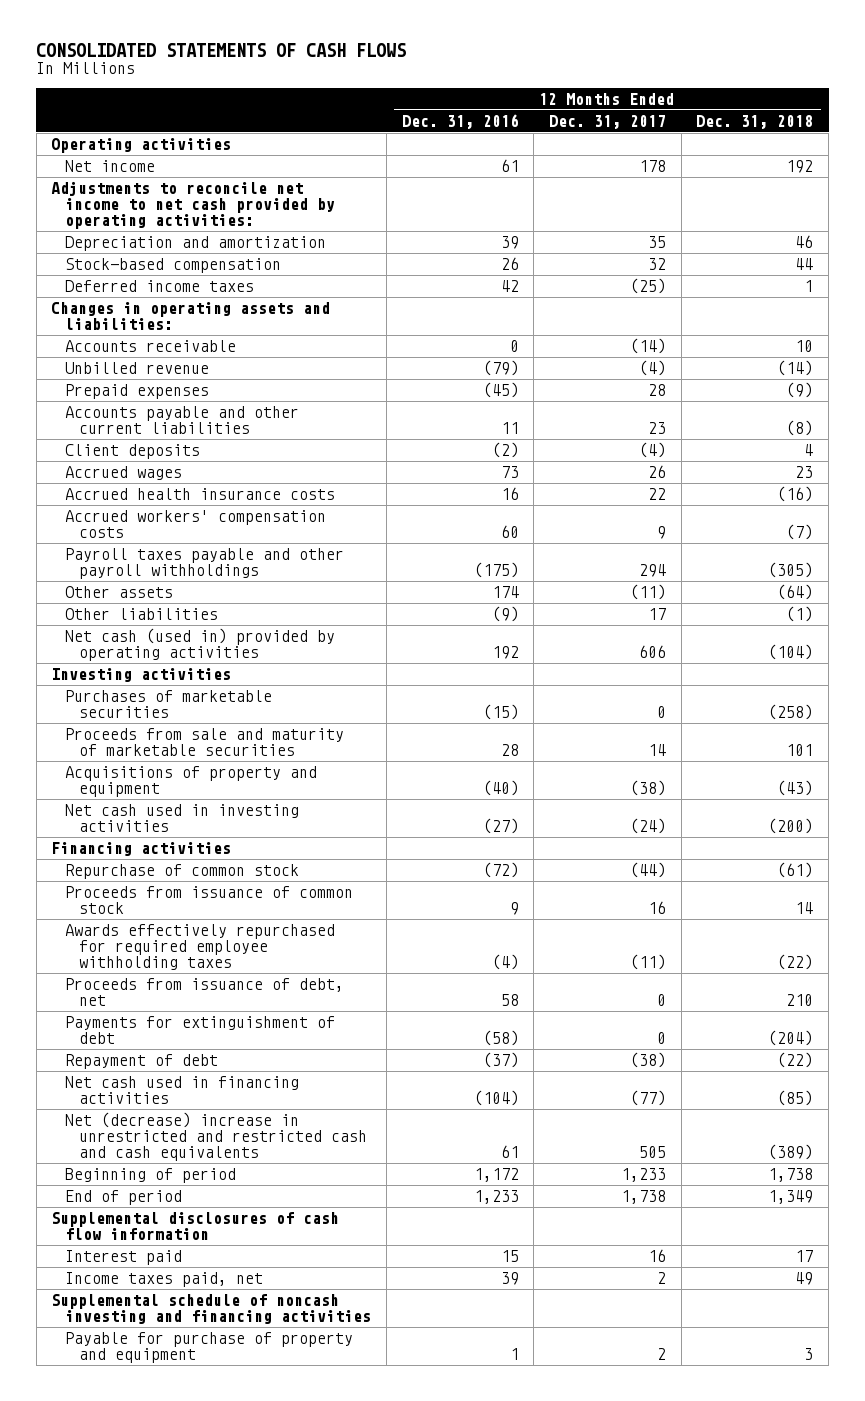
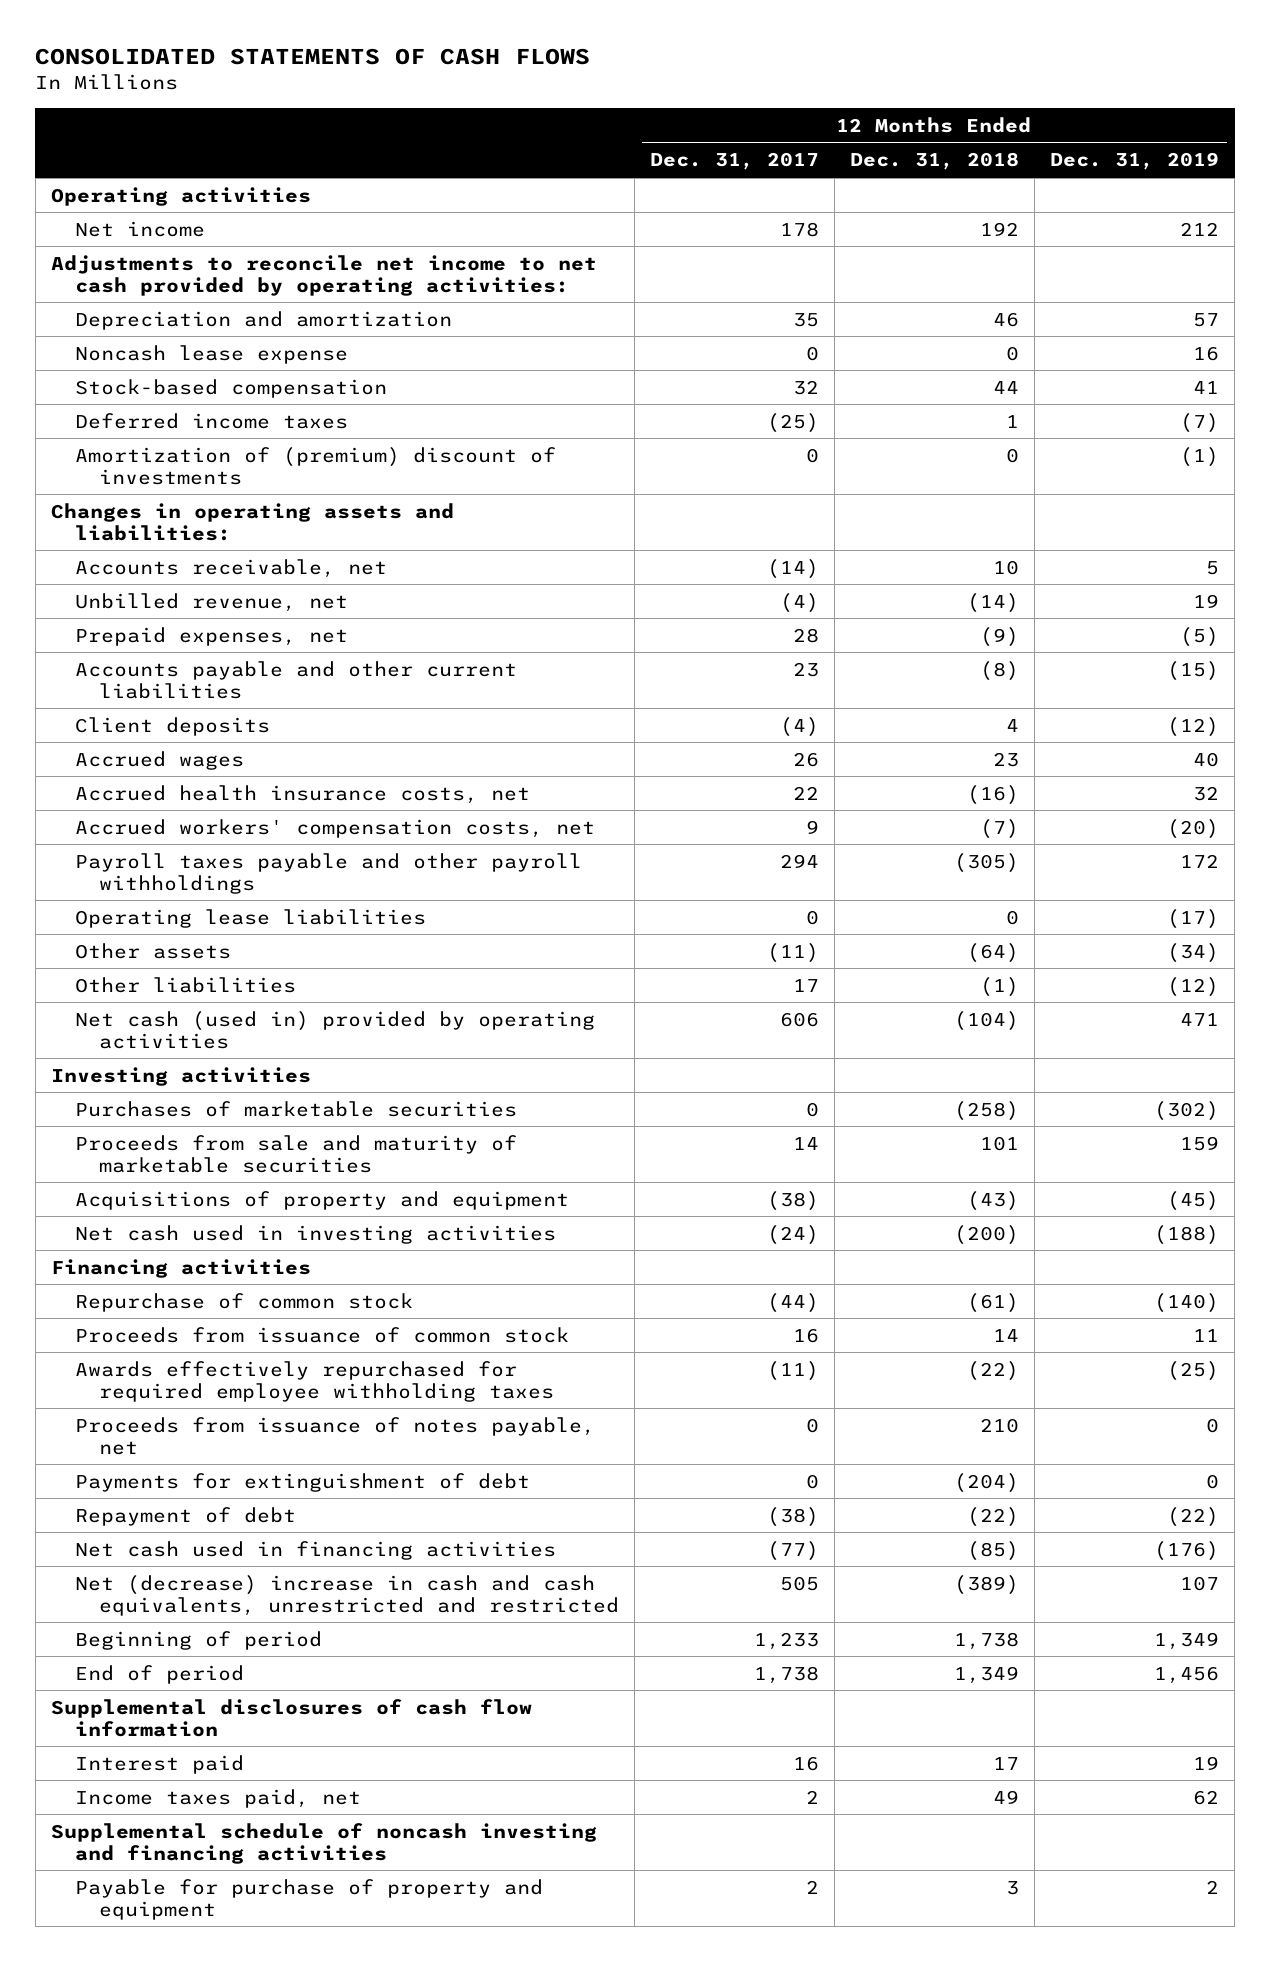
- | 12 Months Ended Dec. 31, 2016 | 12 Months Ended Dec. 31, 2017 | 12 Months Ended Dec. 31, 2018
+ | 12 Months Ended Dec. 31, 2017 | 12 Months Ended Dec. 31, 2018 | 12 Months Ended Dec. 31, 2019
+ Noncash lease expense | 0 | 0 | 16
+ Amortization of (premium) discount of investments | 0 | 0 | (1)
- Accounts receivable | 0 | (14) | 10
- Unbilled revenue | (79) | (4) | (14)
- Prepaid expenses | (45) | 28 | (9)
+ Accounts receivable, net | (14) | 10 | 5
+ Unbilled revenue, net | (4) | (14) | 19
+ Prepaid expenses, net | 28 | (9) | (5)
- Accrued health insurance costs | 16 | 22 | (16)
- Accrued workers' compensation costs | 60 | 9 | (7)
+ Accrued health insurance costs, net | 22 | (16) | 32
+ Accrued workers' compensation costs, net | 9 | (7) | (20)
+ Operating lease liabilities | 0 | 0 | (17)
- Proceeds from issuance of debt, net | 58 | 0 | 210
+ Proceeds from issuance of notes payable, net | 0 | 210 | 0
- Net (decrease) increase in unrestricted and restricted cash and cash equivalents | 61 | 505 | (389)
+ Net (decrease) increase in cash and cash equivalents, unrestricted and restricted | 505 | (389) | 107

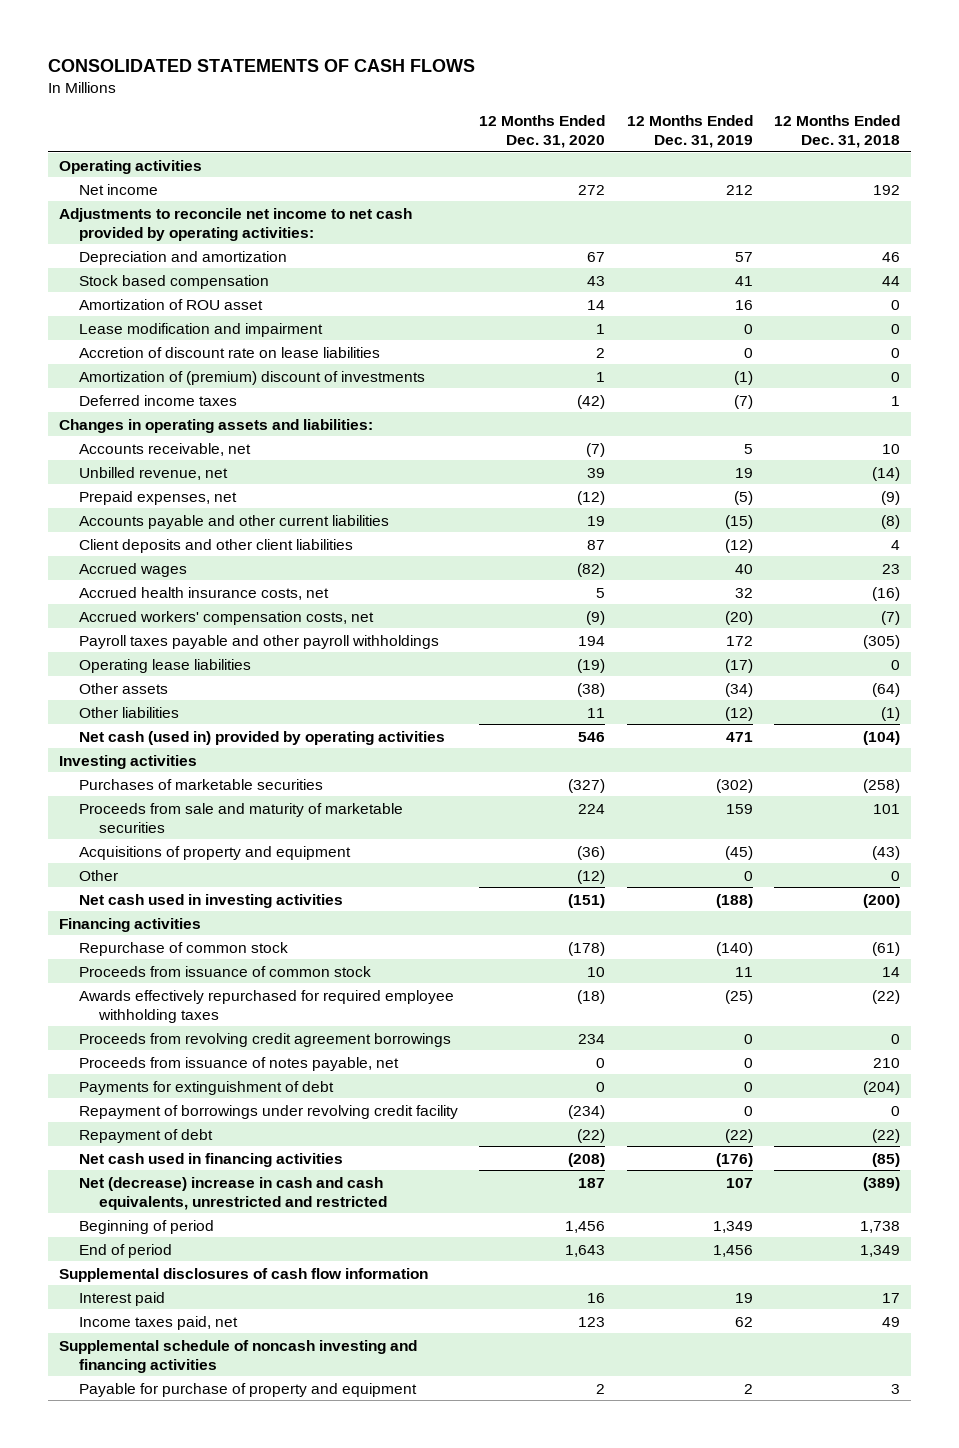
- | 12 Months Ended Dec. 31, 2017 | 12 Months Ended Dec. 31, 2018 | 12 Months Ended Dec. 31, 2019
+ | 12 Months Ended Dec. 31, 2020 | 12 Months Ended Dec. 31, 2019 | 12 Months Ended Dec. 31, 2018
- Noncash lease expense | 0 | 0 | 16
- Stock-based compensation | 32 | 44 | 41
+ Stock based compensation | 43 | 41 | 44
+ Amortization of ROU asset | 14 | 16 | 0
+ Lease modification and impairment | 1 | 0 | 0
+ Accretion of discount rate on lease liabilities | 2 | 0 | 0
moved down: Deferred income taxes | (42) | (7) | 1
- Client deposits | (4) | 4 | (12)
+ Client deposits and other client liabilities | 87 | (12) | 4
+ Other | (12) | 0 | 0
+ Proceeds from revolving credit agreement borrowings | 234 | 0 | 0
+ Repayment of borrowings under revolving credit facility | (234) | 0 | 0

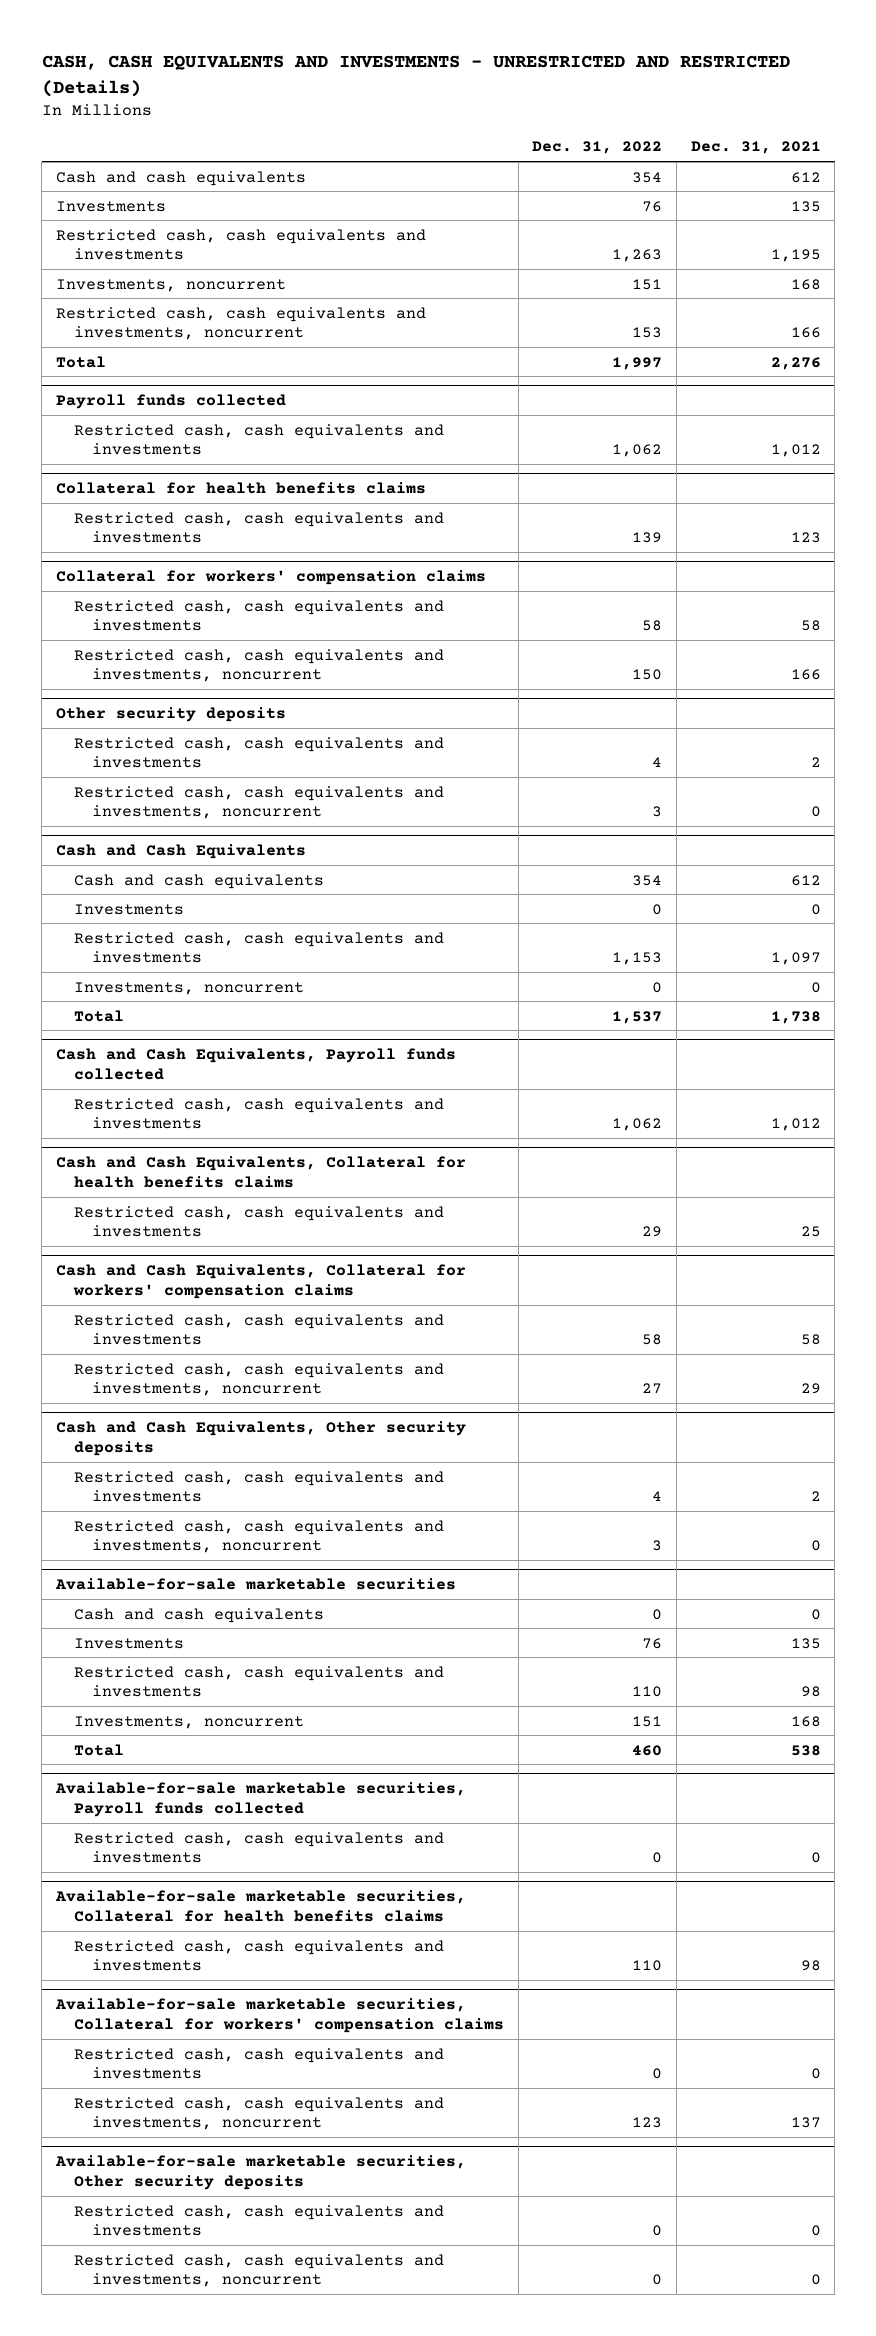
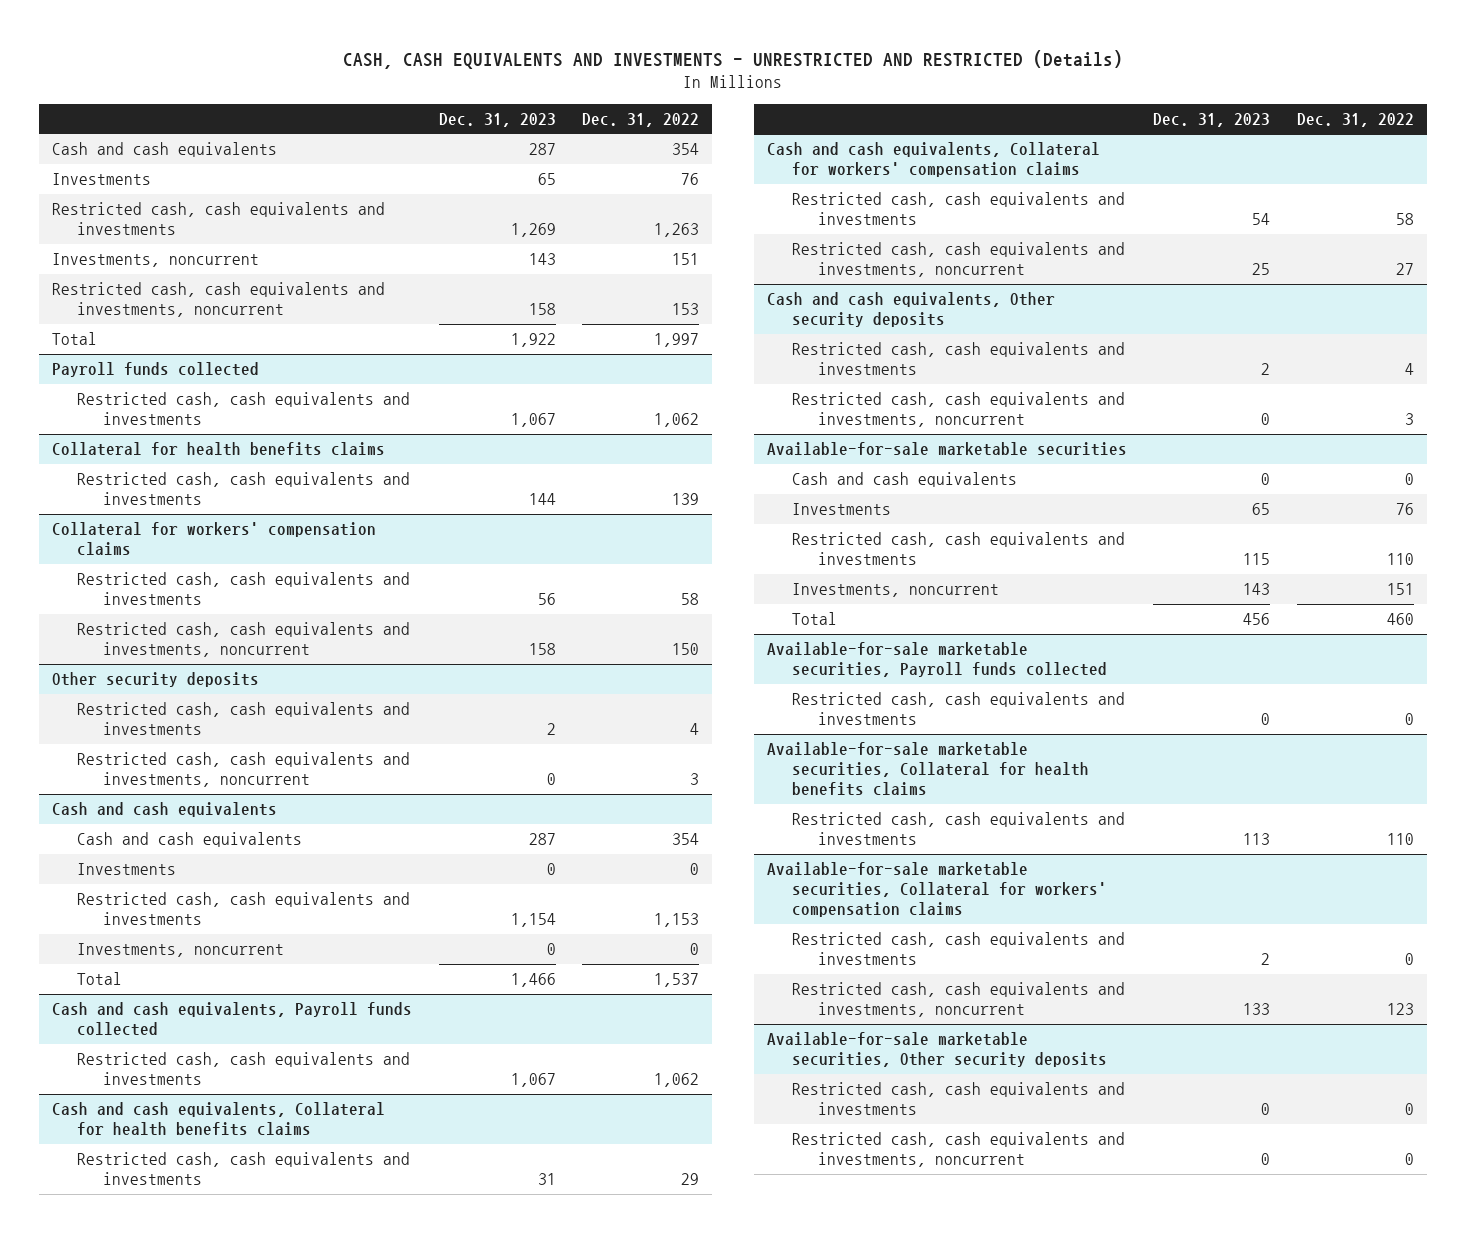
- | Dec. 31, 2022 | Dec. 31, 2021
+ | Dec. 31, 2023 | Dec. 31, 2022
- Cash and Cash Equivalents
+ Cash and cash equivalents
- Cash and Cash Equivalents, Payroll funds collected
+ Cash and cash equivalents, Payroll funds collected
- Cash and Cash Equivalents, Collateral for health benefits claims
+ Cash and cash equivalents, Collateral for health benefits claims
- Cash and Cash Equivalents, Collateral for workers' compensation claims
+ Cash and cash equivalents, Collateral for workers' compensation claims
- Cash and Cash Equivalents, Other security deposits
+ Cash and cash equivalents, Other security deposits

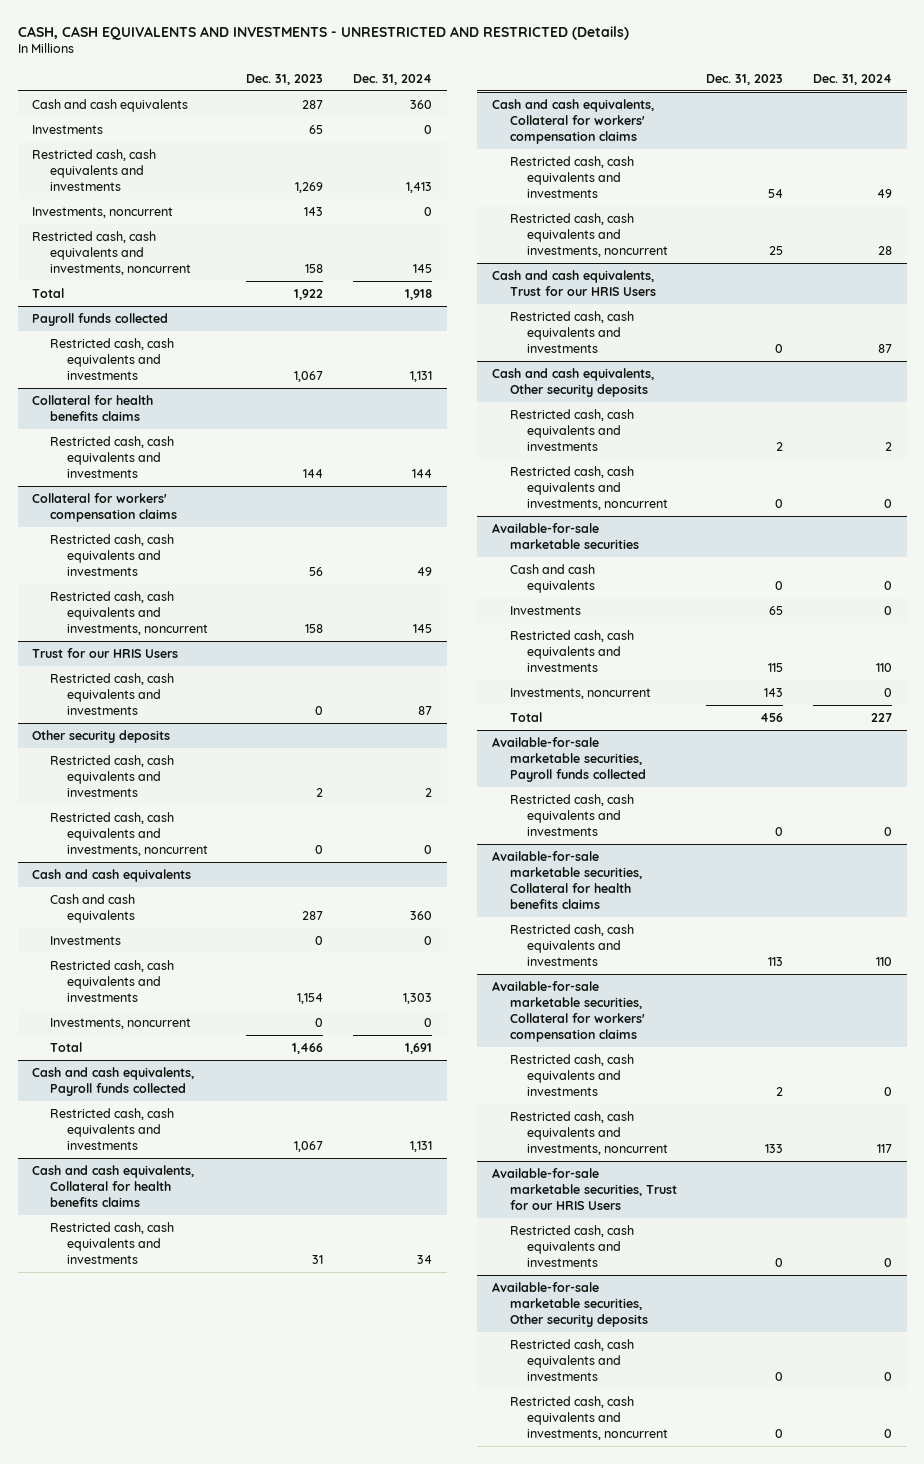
- | Dec. 31, 2023 | Dec. 31, 2022
+ | Dec. 31, 2023 | Dec. 31, 2024
+ Trust for our HRIS Users
+ Restricted cash, cash equivalents and investments | 0 | 87
+ Cash and cash equivalents, Trust for our HRIS Users
+ Restricted cash, cash equivalents and investments | 0 | 87
+ Available-for-sale marketable securities, Trust for our HRIS Users
+ Restricted cash, cash equivalents and investments | 0 | 0

